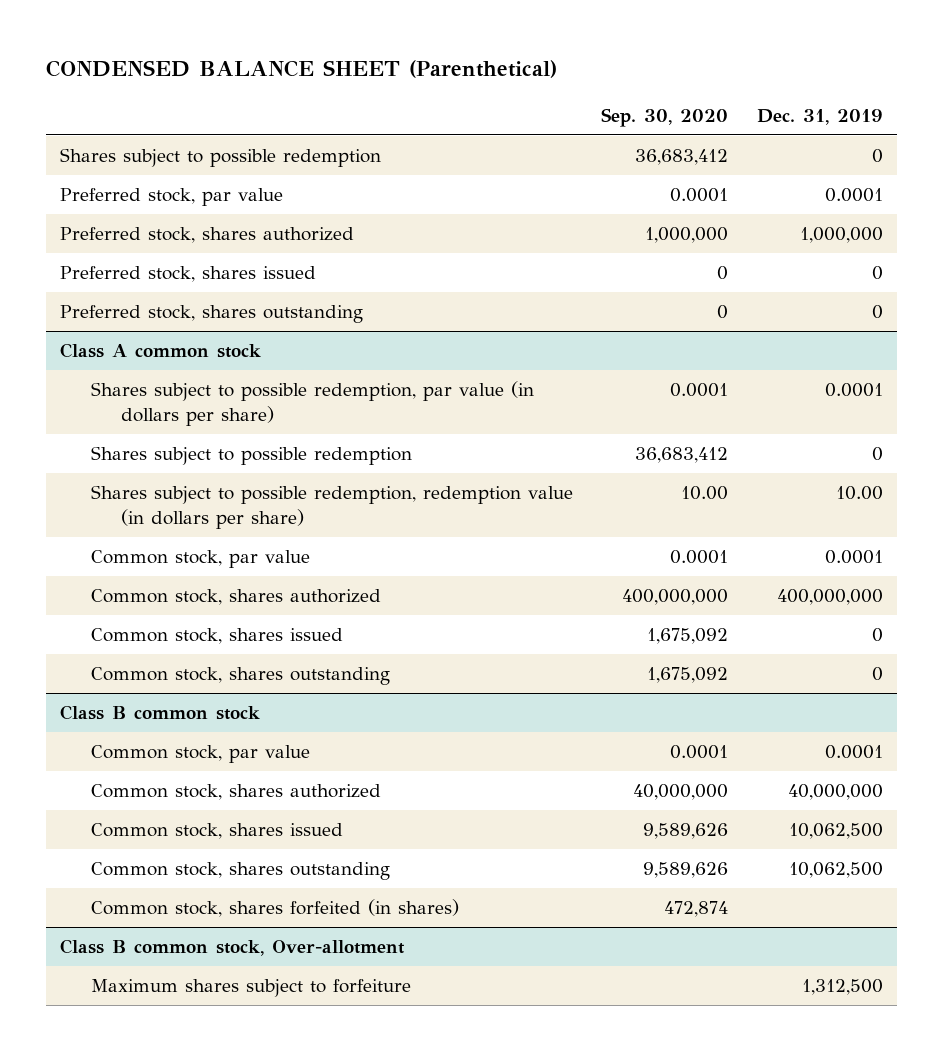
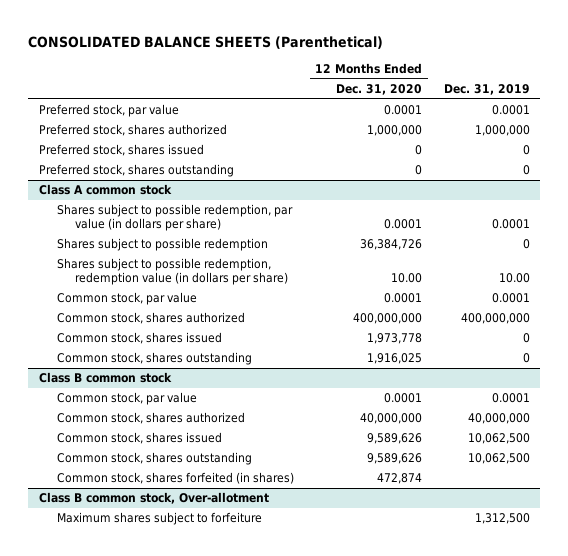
- CONDENSED BALANCE SHEET (Parenthetical)
+ CONSOLIDATED BALANCE SHEETS (Parenthetical)
- | Sep. 30, 2020 | Dec. 31, 2019
+ | 12 Months Ended Dec. 31, 2020 | Dec. 31, 2019
- Shares subject to possible redemption | 36,683,412 | 0

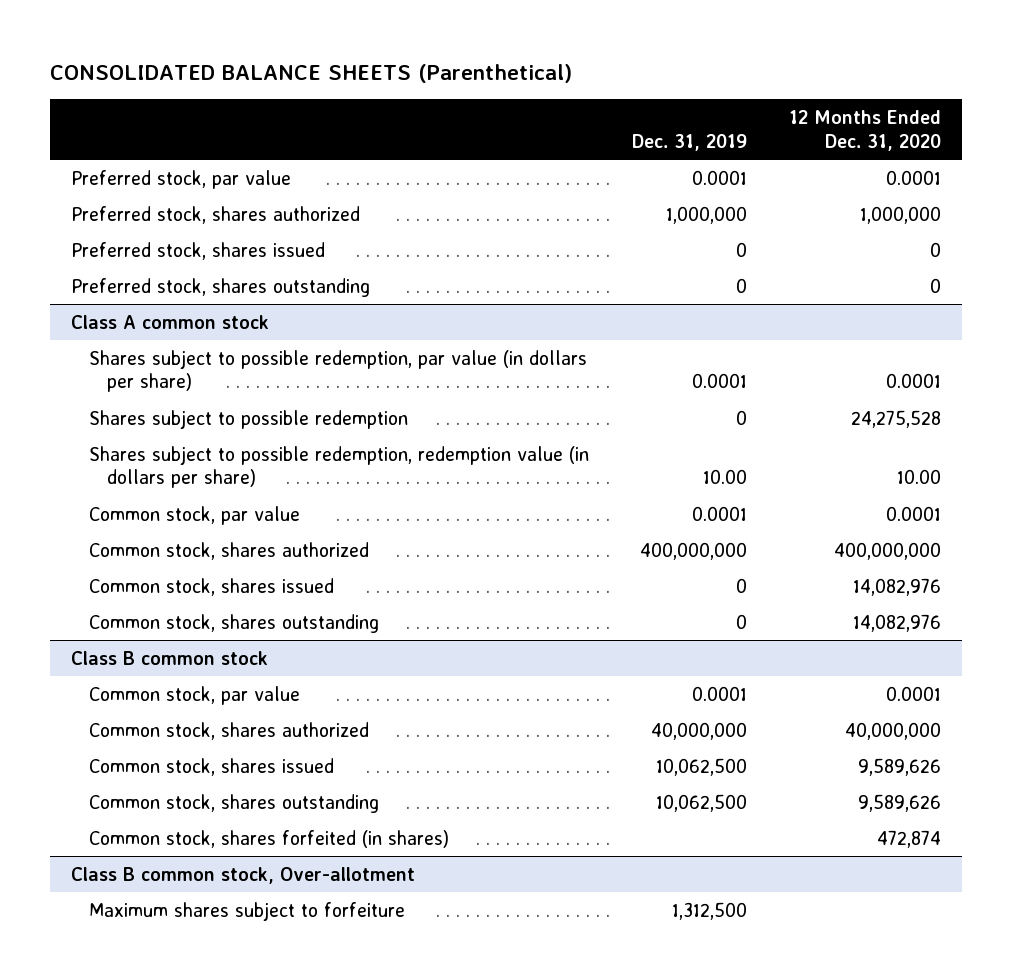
- | 12 Months Ended Dec. 31, 2020 | Dec. 31, 2019
+ | Dec. 31, 2019 | 12 Months Ended Dec. 31, 2020
@ Class A common stock
- Shares subject to possible redemption | 36,384,726 | 0
+ Shares subject to possible redemption | 0 | 24,275,528
- Common stock, shares issued | 1,973,778 | 0
- Common stock, shares outstanding | 1,916,025 | 0
+ Common stock, shares issued | 0 | 14,082,976
+ Common stock, shares outstanding | 0 | 14,082,976

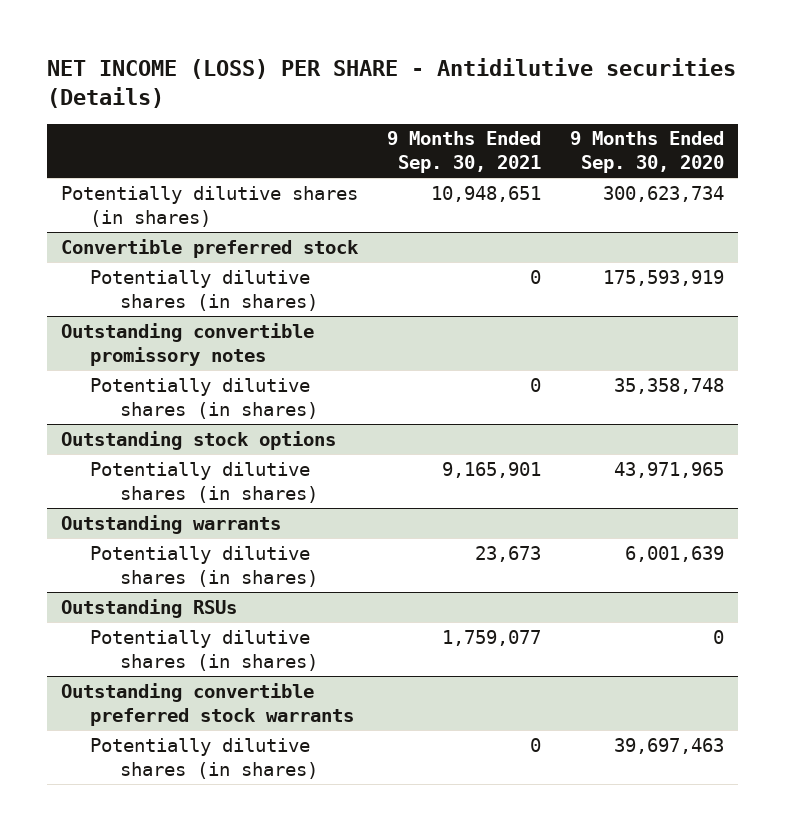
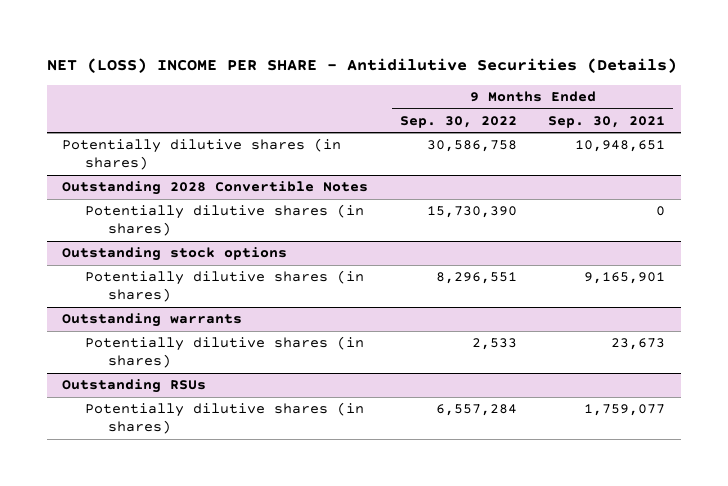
- NET INCOME (LOSS) PER SHARE - Antidilutive securities (Details)
+ NET (LOSS) INCOME PER SHARE - Antidilutive Securities (Details)
- | 9 Months Ended Sep. 30, 2021 | 9 Months Ended Sep. 30, 2020
+ | 9 Months Ended Sep. 30, 2022 | 9 Months Ended Sep. 30, 2021
- Convertible preferred stock
- Potentially dilutive shares (in shares) | 0 | 175,593,919
- Outstanding convertible promissory notes
+ Outstanding 2028 Convertible Notes
- Outstanding convertible preferred stock warrants
- Potentially dilutive shares (in shares) | 0 | 39,697,463

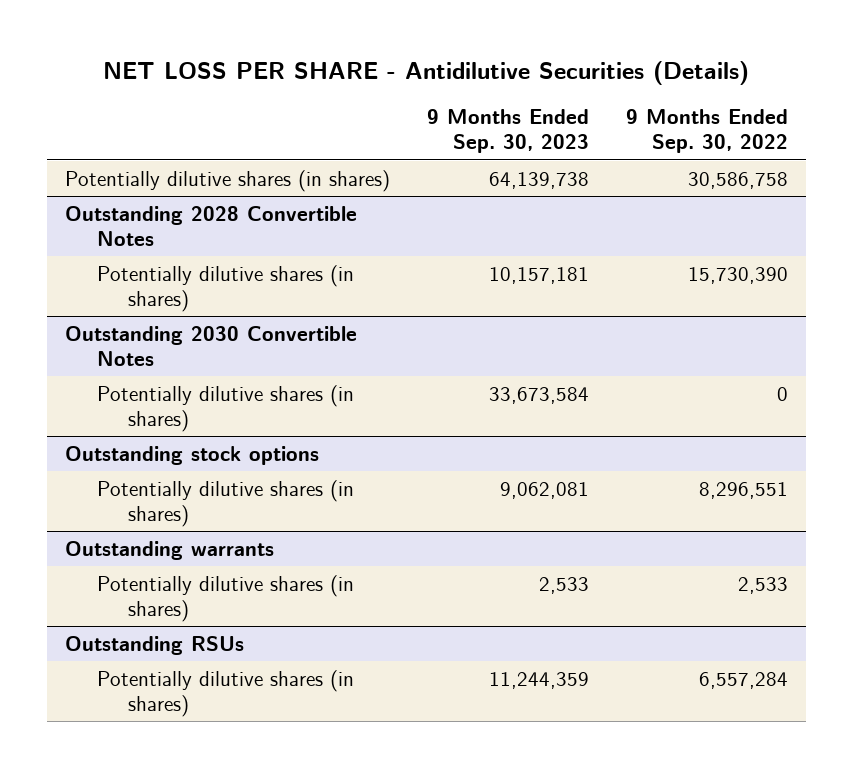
- NET (LOSS) INCOME PER SHARE - Antidilutive Securities (Details)
+ NET LOSS PER SHARE - Antidilutive Securities (Details)
- | 9 Months Ended Sep. 30, 2022 | 9 Months Ended Sep. 30, 2021
+ | 9 Months Ended Sep. 30, 2023 | 9 Months Ended Sep. 30, 2022
+ Outstanding 2030 Convertible Notes
+ Potentially dilutive shares (in shares) | 33,673,584 | 0

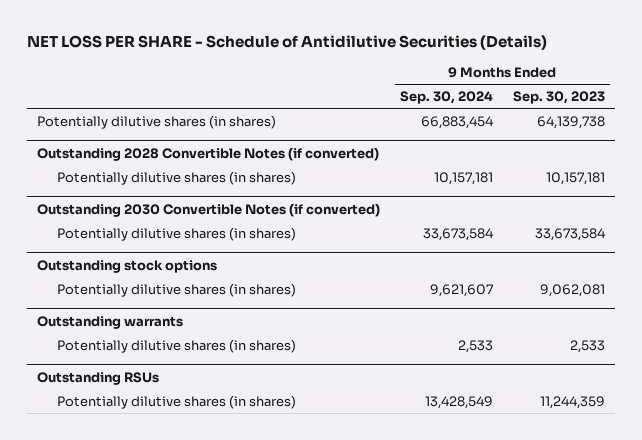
- NET LOSS PER SHARE - Antidilutive Securities (Details)
+ NET LOSS PER SHARE - Schedule of Antidilutive Securities (Details)
- | 9 Months Ended Sep. 30, 2023 | 9 Months Ended Sep. 30, 2022
+ | 9 Months Ended Sep. 30, 2024 | 9 Months Ended Sep. 30, 2023
- Outstanding 2028 Convertible Notes
+ Outstanding 2028 Convertible Notes (if converted)
- Outstanding 2030 Convertible Notes
+ Outstanding 2030 Convertible Notes (if converted)

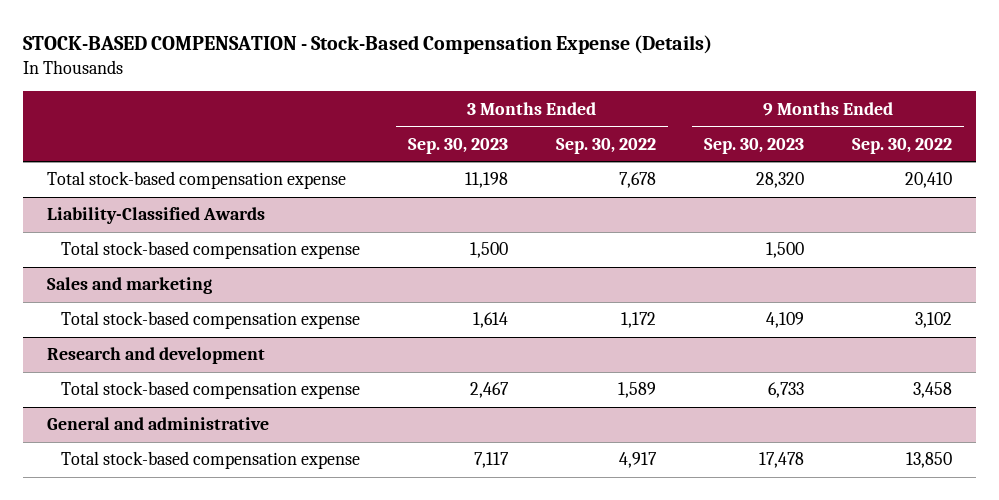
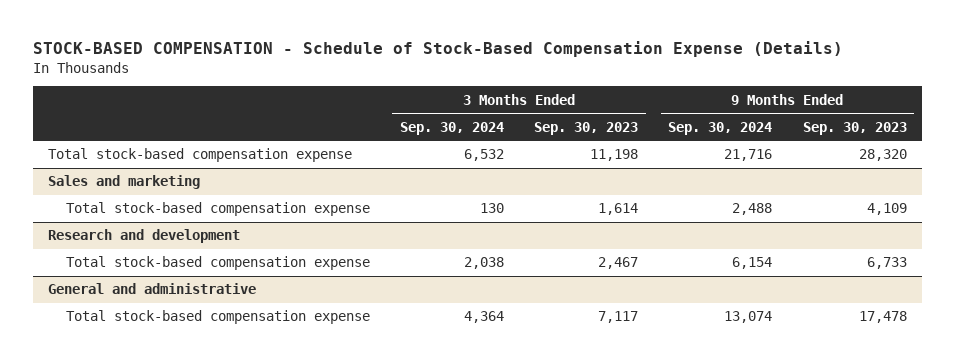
- STOCK-BASED COMPENSATION - Stock-Based Compensation Expense (Details)
+ STOCK-BASED COMPENSATION - Schedule of Stock-Based Compensation Expense (Details)
- | 3 Months Ended Sep. 30, 2023 | 3 Months Ended Sep. 30, 2022 | 9 Months Ended Sep. 30, 2023 | 9 Months Ended Sep. 30, 2022
+ | 3 Months Ended Sep. 30, 2024 | 3 Months Ended Sep. 30, 2023 | 9 Months Ended Sep. 30, 2024 | 9 Months Ended Sep. 30, 2023
- Liability-Classified Awards
- Total stock-based compensation expense | 1,500 | | 1,500 |

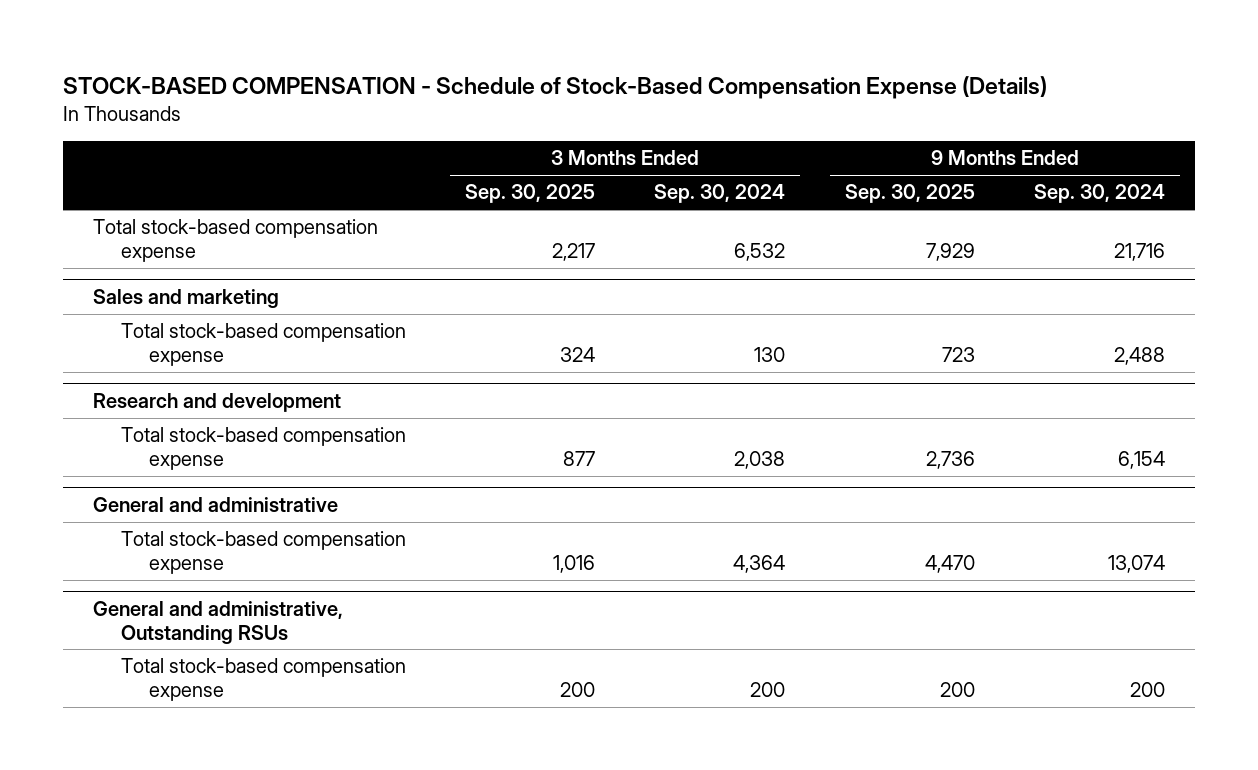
- | 3 Months Ended Sep. 30, 2024 | 3 Months Ended Sep. 30, 2023 | 9 Months Ended Sep. 30, 2024 | 9 Months Ended Sep. 30, 2023
+ | 3 Months Ended Sep. 30, 2025 | 3 Months Ended Sep. 30, 2024 | 9 Months Ended Sep. 30, 2025 | 9 Months Ended Sep. 30, 2024
+ General and administrative, Outstanding RSUs
+ Total stock-based compensation expense | 200 | 200 | 200 | 200

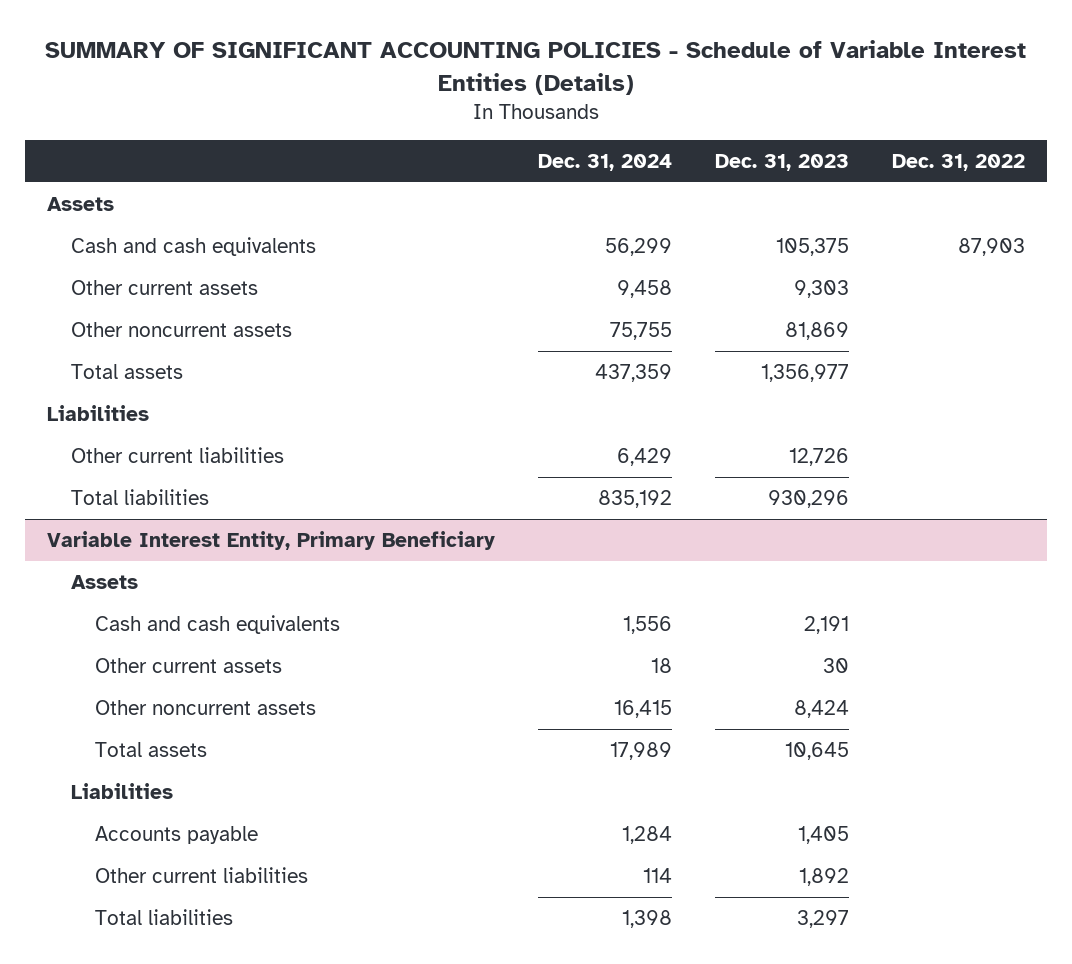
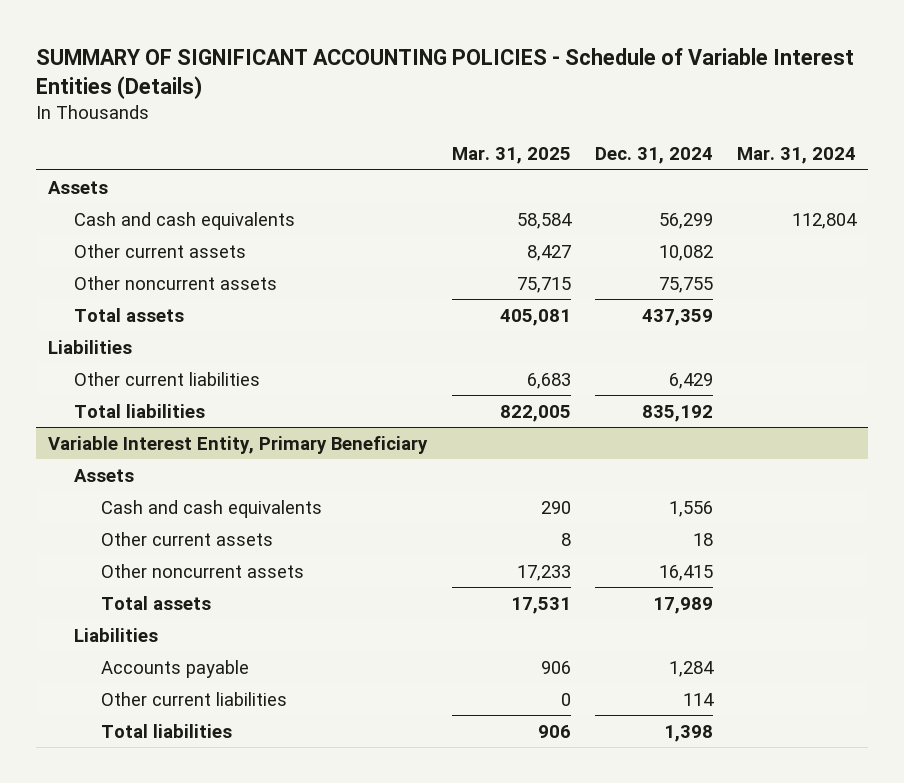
- | Dec. 31, 2024 | Dec. 31, 2023 | Dec. 31, 2022
+ | Mar. 31, 2025 | Dec. 31, 2024 | Mar. 31, 2024
- Other current assets | 9,458 | 9,303 |
+ Other current assets | 8,427 | 10,082 |

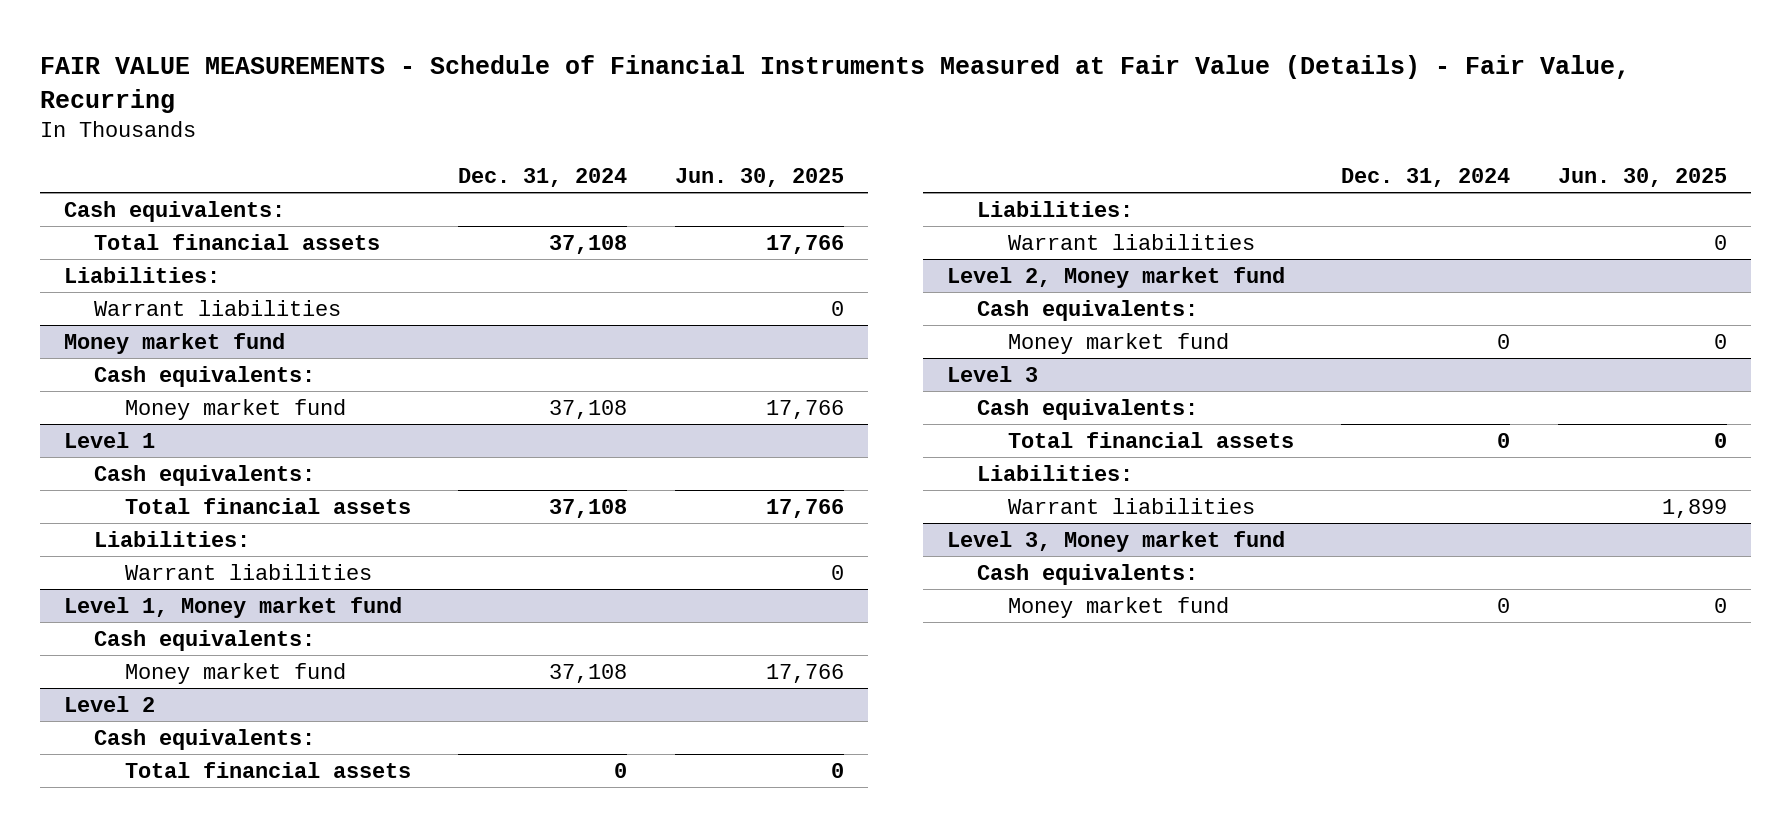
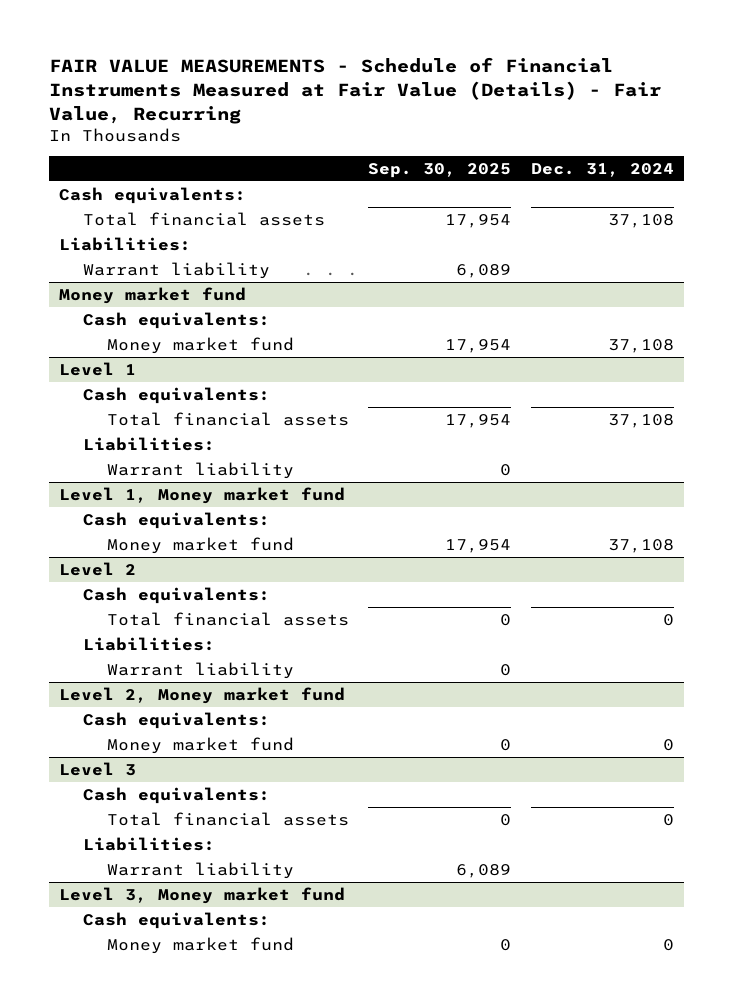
- | Dec. 31, 2024 | Jun. 30, 2025
+ | Sep. 30, 2025 | Dec. 31, 2024
- Warrant liabilities | | 0
+ Warrant liability | 6,089 |
@ Level 1
- Warrant liabilities | | 0
+ Warrant liability | 0 |
@ Level 2
- Warrant liabilities | | 0
+ Warrant liability | 0 |
@ Level 3
- Warrant liabilities | | 1,899
+ Warrant liability | 6,089 |

